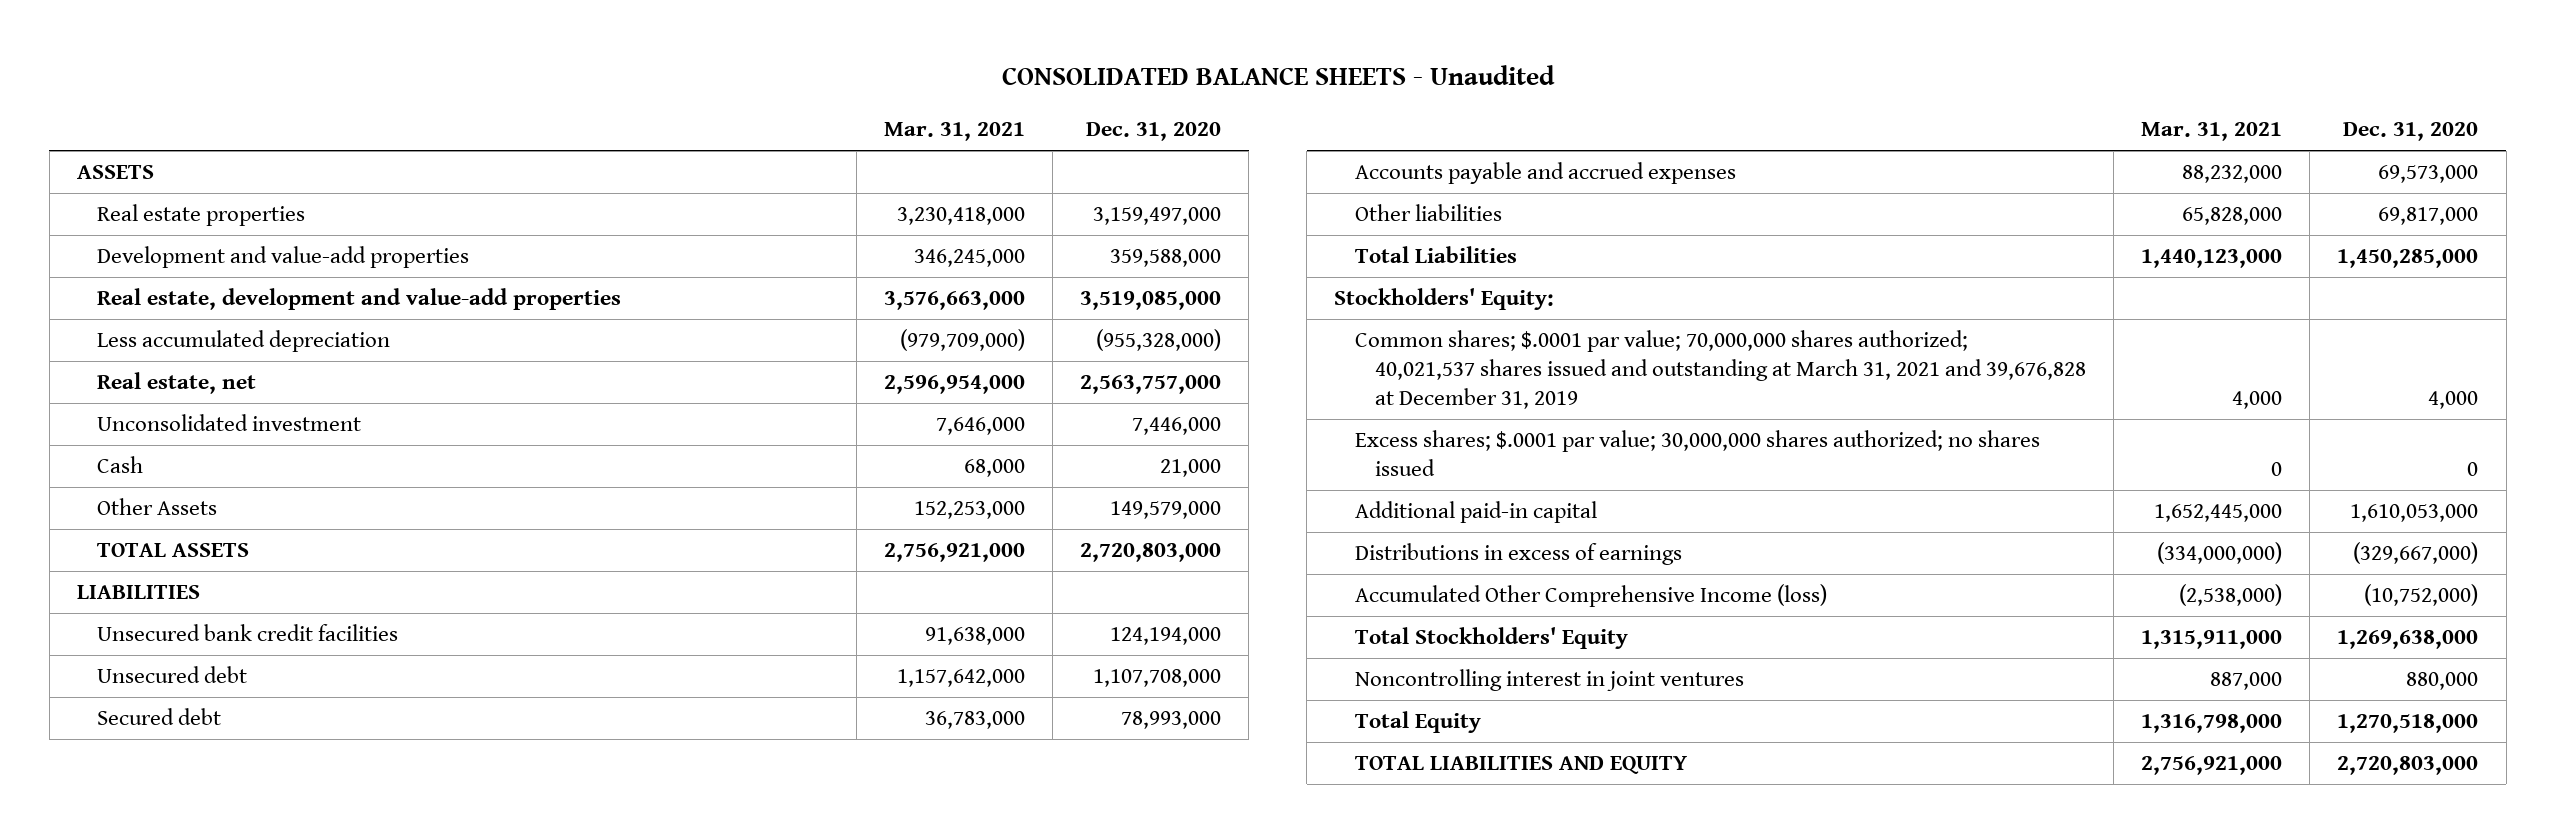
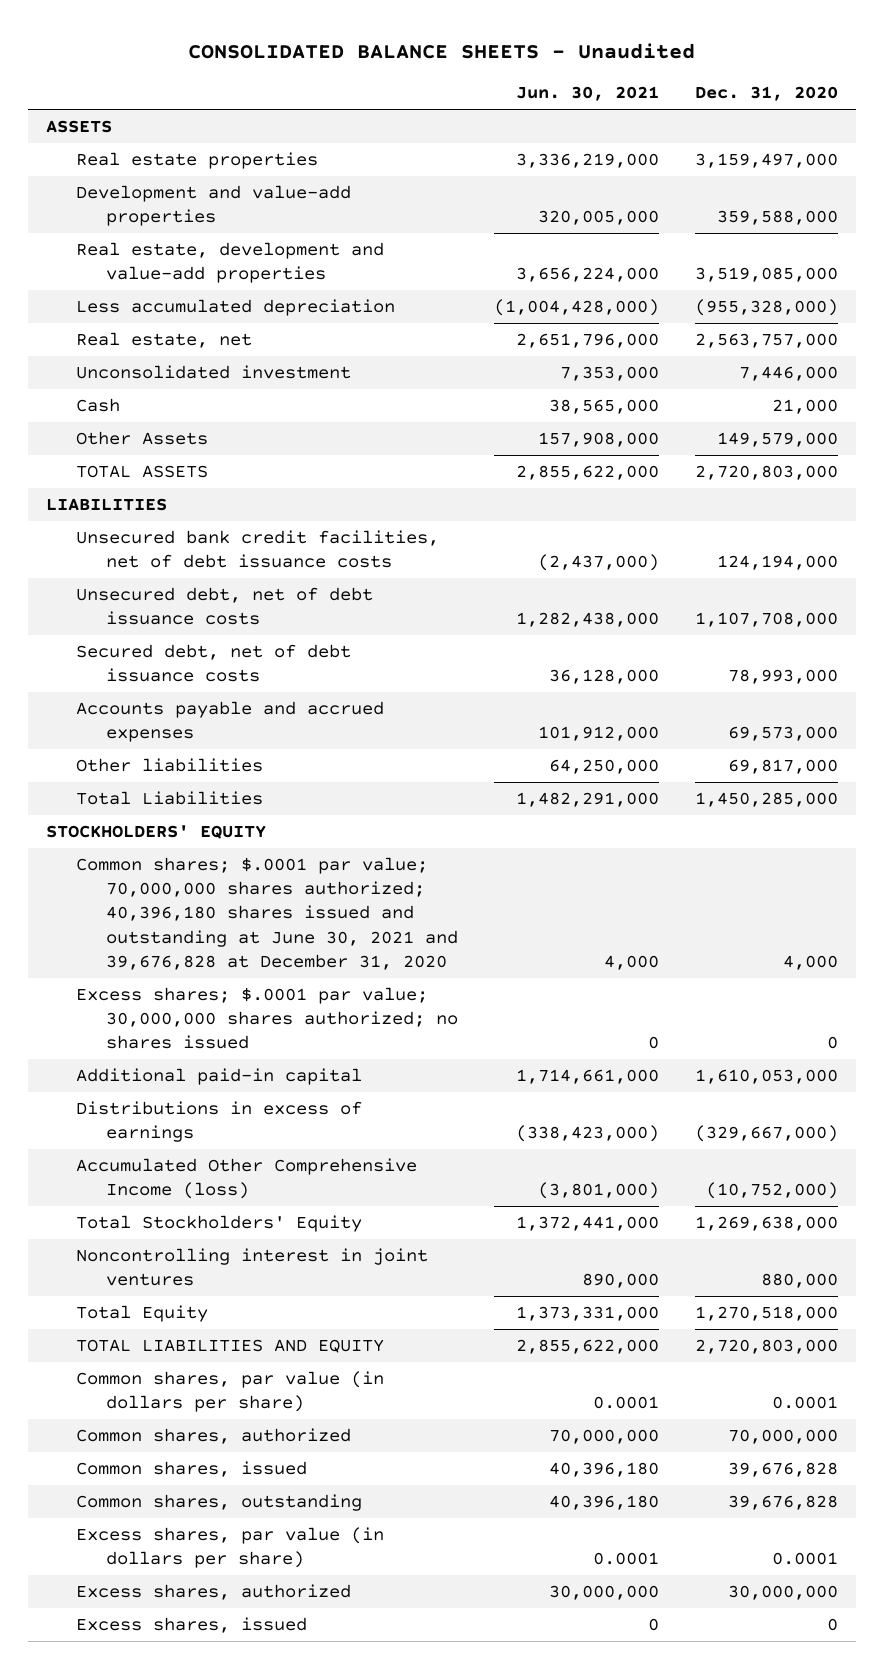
- | Mar. 31, 2021 | Dec. 31, 2020
+ | Jun. 30, 2021 | Dec. 31, 2020
- Unsecured bank credit facilities | 91,638,000 | 124,194,000
- Unsecured debt | 1,157,642,000 | 1,107,708,000
- Secured debt | 36,783,000 | 78,993,000
+ Unsecured bank credit facilities, net of debt issuance costs | (2,437,000) | 124,194,000
+ Unsecured debt, net of debt issuance costs | 1,282,438,000 | 1,107,708,000
+ Secured debt, net of debt issuance costs | 36,128,000 | 78,993,000
- Stockholders' Equity:
- Common shares; $.0001 par value; 70,000,000 shares authorized; 40,021,537 shares issued and outstanding at March 31, 2021 and 39,676,828 at December 31, 2019 | 4,000 | 4,000
+ STOCKHOLDERS' EQUITY
+ Common shares; $.0001 par value; 70,000,000 shares authorized; 40,396,180 shares issued and outstanding at June 30, 2021 and 39,676,828 at December 31, 2020 | 4,000 | 4,000
+ Common shares, par value (in dollars per share) | 0.0001 | 0.0001
+ Common shares, authorized | 70,000,000 | 70,000,000
+ Common shares, issued | 40,396,180 | 39,676,828
+ Common shares, outstanding | 40,396,180 | 39,676,828
+ Excess shares, par value (in dollars per share) | 0.0001 | 0.0001
+ Excess shares, authorized | 30,000,000 | 30,000,000
+ Excess shares, issued | 0 | 0

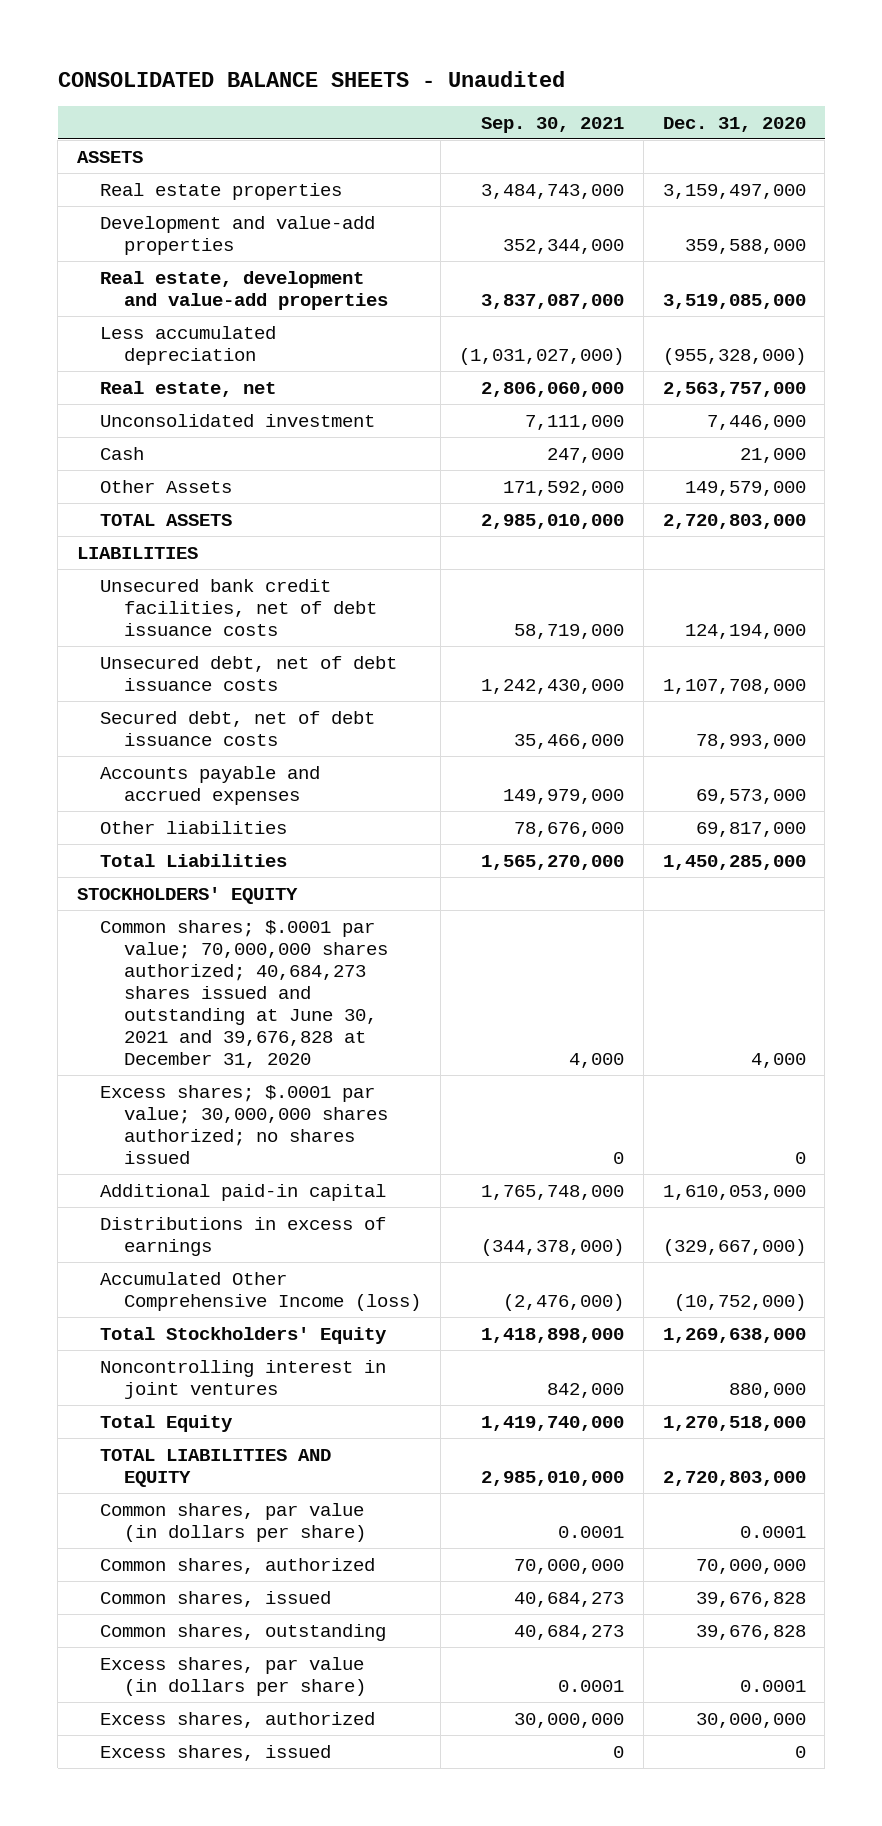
- | Jun. 30, 2021 | Dec. 31, 2020
+ | Sep. 30, 2021 | Dec. 31, 2020
- Common shares; $.0001 par value; 70,000,000 shares authorized; 40,396,180 shares issued and outstanding at June 30, 2021 and 39,676,828 at December 31, 2020 | 4,000 | 4,000
+ Common shares; $.0001 par value; 70,000,000 shares authorized; 40,684,273 shares issued and outstanding at June 30, 2021 and 39,676,828 at December 31, 2020 | 4,000 | 4,000

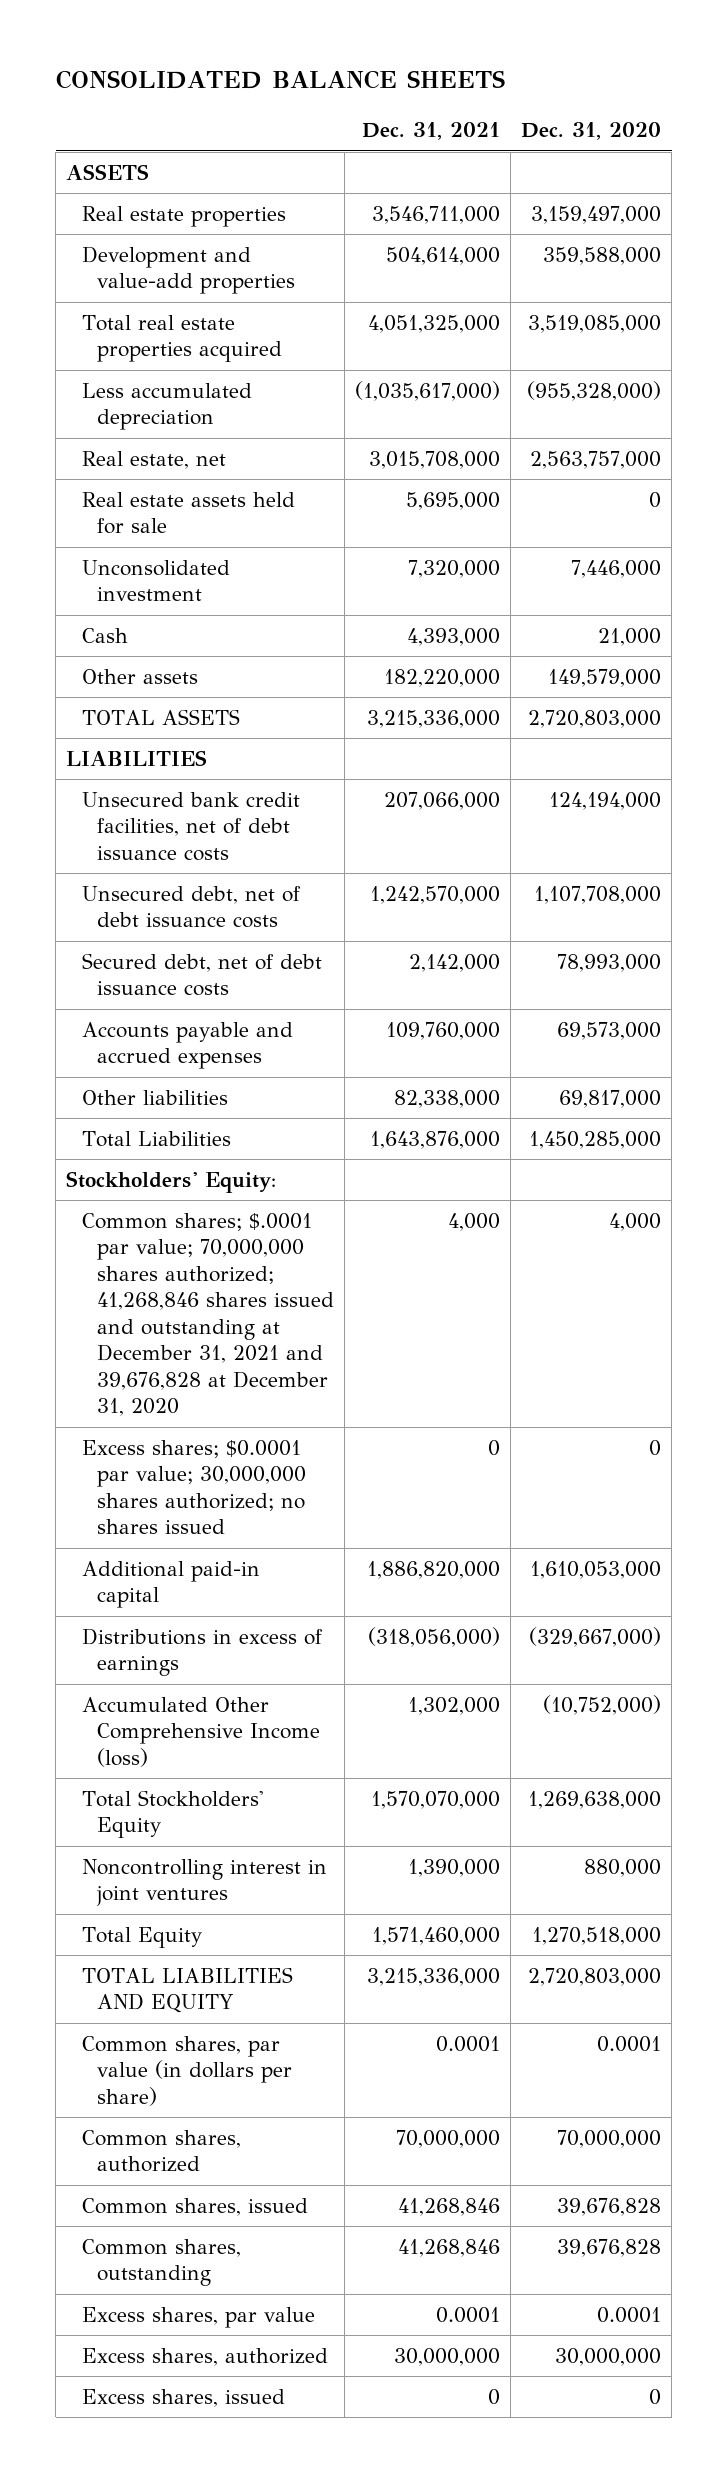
- CONSOLIDATED BALANCE SHEETS - Unaudited
+ CONSOLIDATED BALANCE SHEETS
- | Sep. 30, 2021 | Dec. 31, 2020
+ | Dec. 31, 2021 | Dec. 31, 2020
- Real estate, development and value-add properties | 3,837,087,000 | 3,519,085,000
+ Total real estate properties acquired | 4,051,325,000 | 3,519,085,000
+ Real estate assets held for sale | 5,695,000 | 0
- Other Assets | 171,592,000 | 149,579,000
+ Other assets | 182,220,000 | 149,579,000
- STOCKHOLDERS' EQUITY
- Common shares; $.0001 par value; 70,000,000 shares authorized; 40,684,273 shares issued and outstanding at June 30, 2021 and 39,676,828 at December 31, 2020 | 4,000 | 4,000
- Excess shares; $.0001 par value; 30,000,000 shares authorized; no shares issued | 0 | 0
+ Stockholders' Equity:
+ Common shares; $.0001 par value; 70,000,000 shares authorized; 41,268,846 shares issued and outstanding at December 31, 2021 and 39,676,828 at December 31, 2020 | 4,000 | 4,000
+ Excess shares; $0.0001 par value; 30,000,000 shares authorized; no shares issued | 0 | 0
- Excess shares, par value (in dollars per share) | 0.0001 | 0.0001
+ Excess shares, par value | 0.0001 | 0.0001

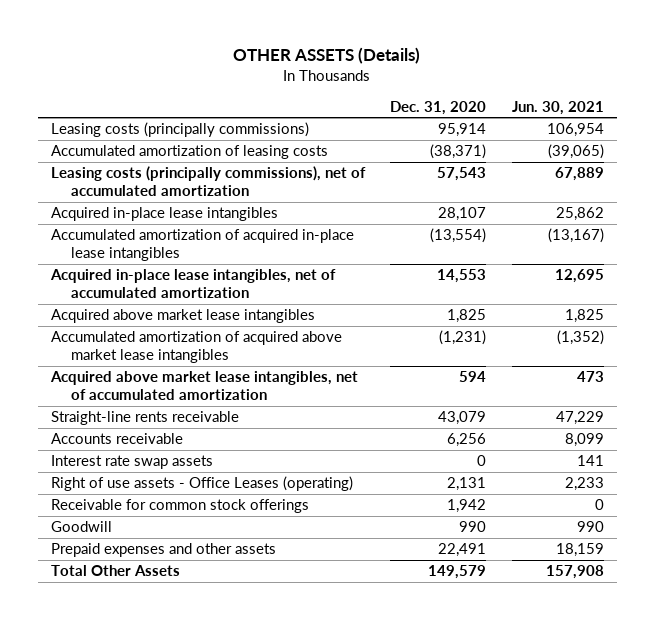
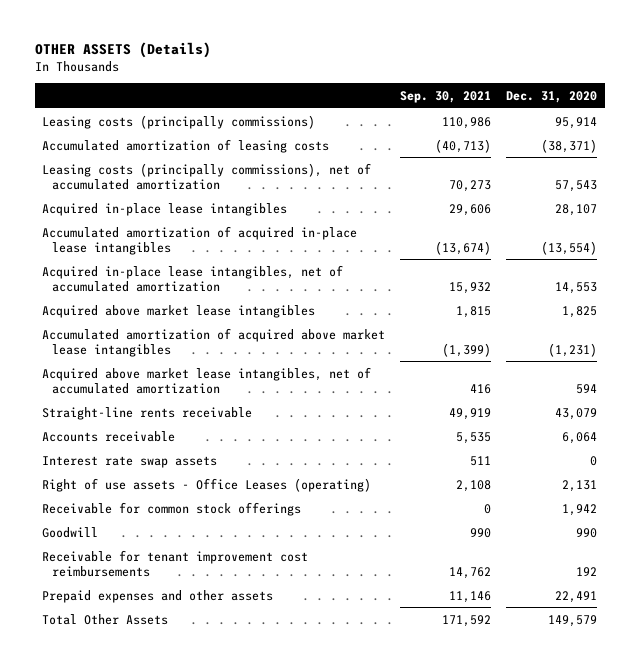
- | Dec. 31, 2020 | Jun. 30, 2021
+ | Sep. 30, 2021 | Dec. 31, 2020
- Accounts receivable | 6,256 | 8,099
+ Accounts receivable | 5,535 | 6,064
+ Receivable for tenant improvement cost reimbursements | 14,762 | 192

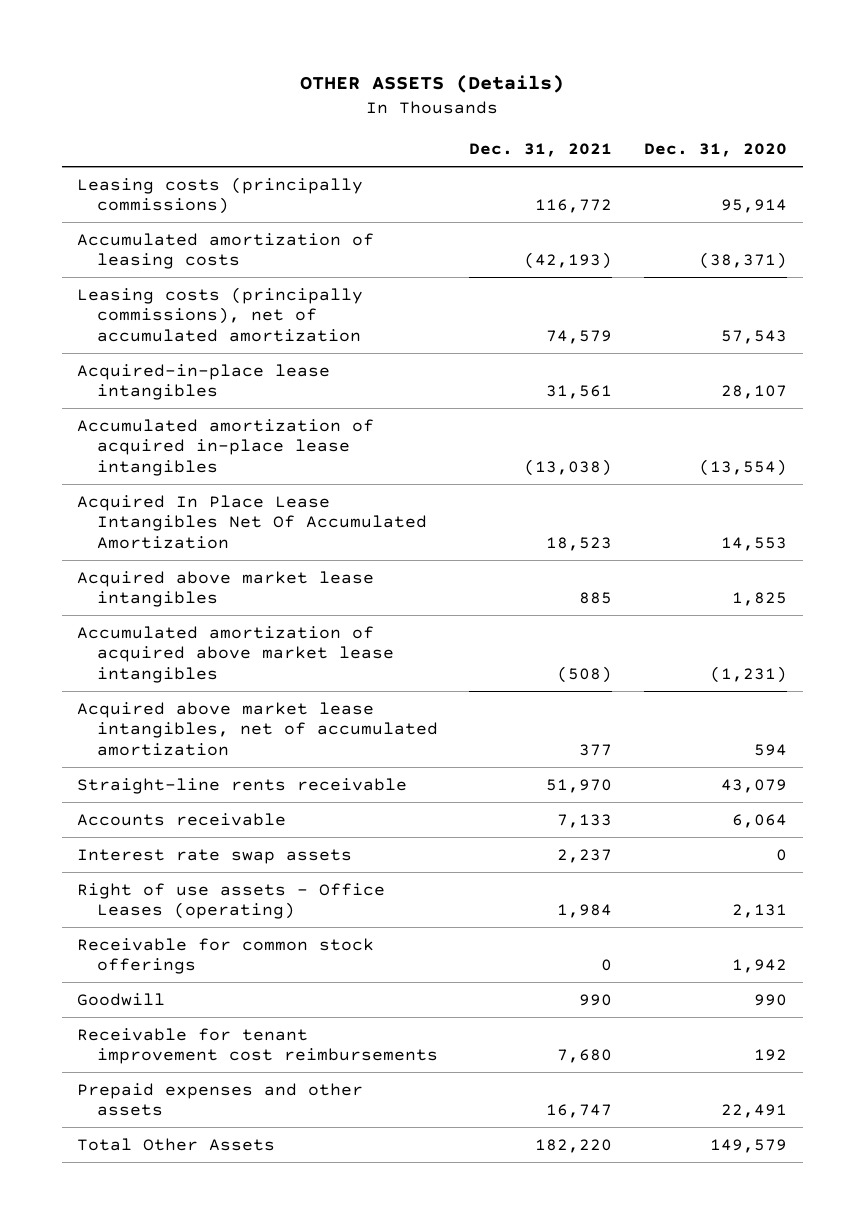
- | Sep. 30, 2021 | Dec. 31, 2020
+ | Dec. 31, 2021 | Dec. 31, 2020
- Acquired in-place lease intangibles | 29,606 | 28,107
+ Acquired-in-place lease intangibles | 31,561 | 28,107
- Acquired in-place lease intangibles, net of accumulated amortization | 15,932 | 14,553
+ Acquired In Place Lease Intangibles Net Of Accumulated Amortization | 18,523 | 14,553

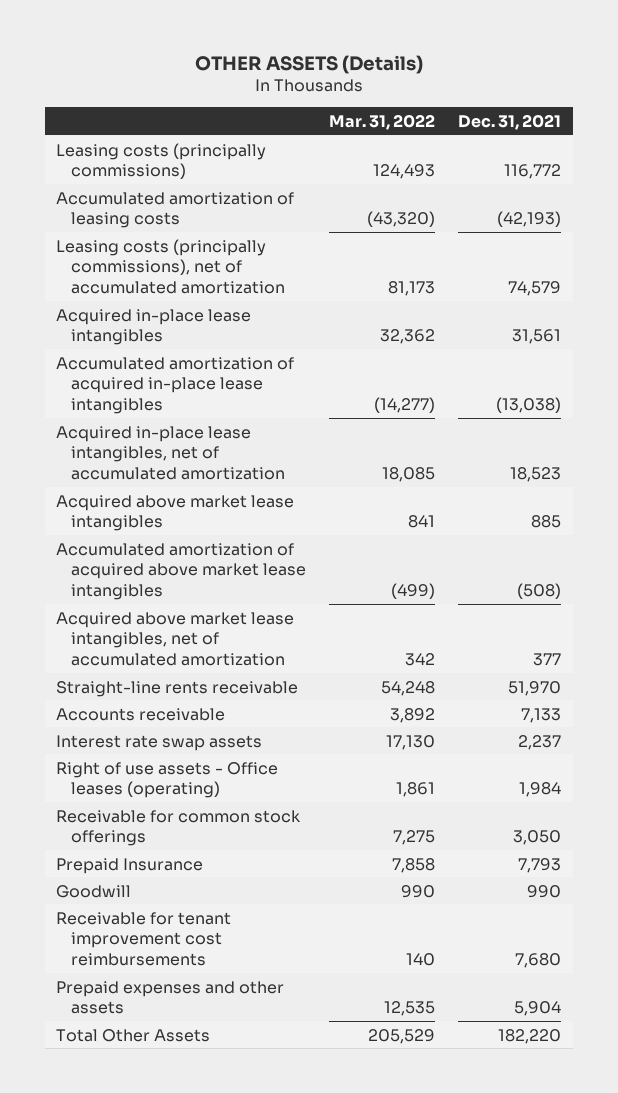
- | Dec. 31, 2021 | Dec. 31, 2020
+ | Mar. 31, 2022 | Dec. 31, 2021
- Acquired-in-place lease intangibles | 31,561 | 28,107
+ Acquired in-place lease intangibles | 32,362 | 31,561
- Acquired In Place Lease Intangibles Net Of Accumulated Amortization | 18,523 | 14,553
+ Acquired in-place lease intangibles, net of accumulated amortization | 18,085 | 18,523
- Right of use assets - Office Leases (operating) | 1,984 | 2,131
- Receivable for common stock offerings | 0 | 1,942
+ Right of use assets - Office leases (operating) | 1,861 | 1,984
+ Receivable for common stock offerings | 7,275 | 3,050
+ Prepaid Insurance | 7,858 | 7,793
- Prepaid expenses and other assets | 16,747 | 22,491
+ Prepaid expenses and other assets | 12,535 | 5,904

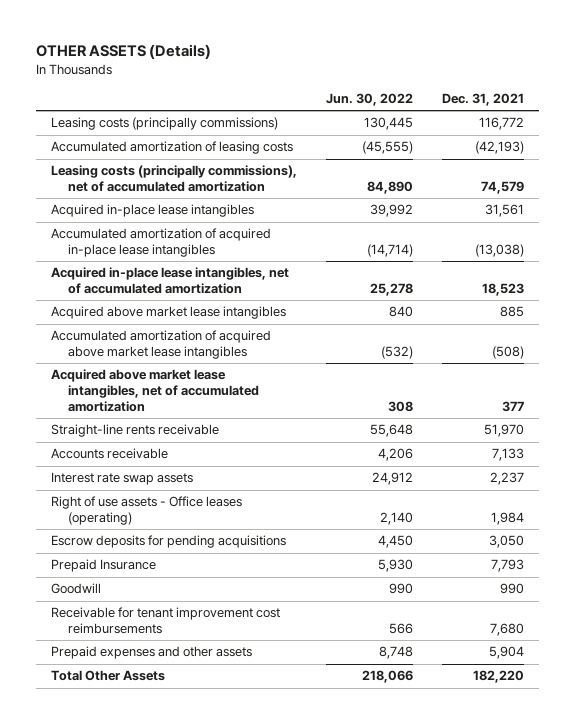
- | Mar. 31, 2022 | Dec. 31, 2021
+ | Jun. 30, 2022 | Dec. 31, 2021
- Receivable for common stock offerings | 7,275 | 3,050
+ Escrow deposits for pending acquisitions | 4,450 | 3,050

